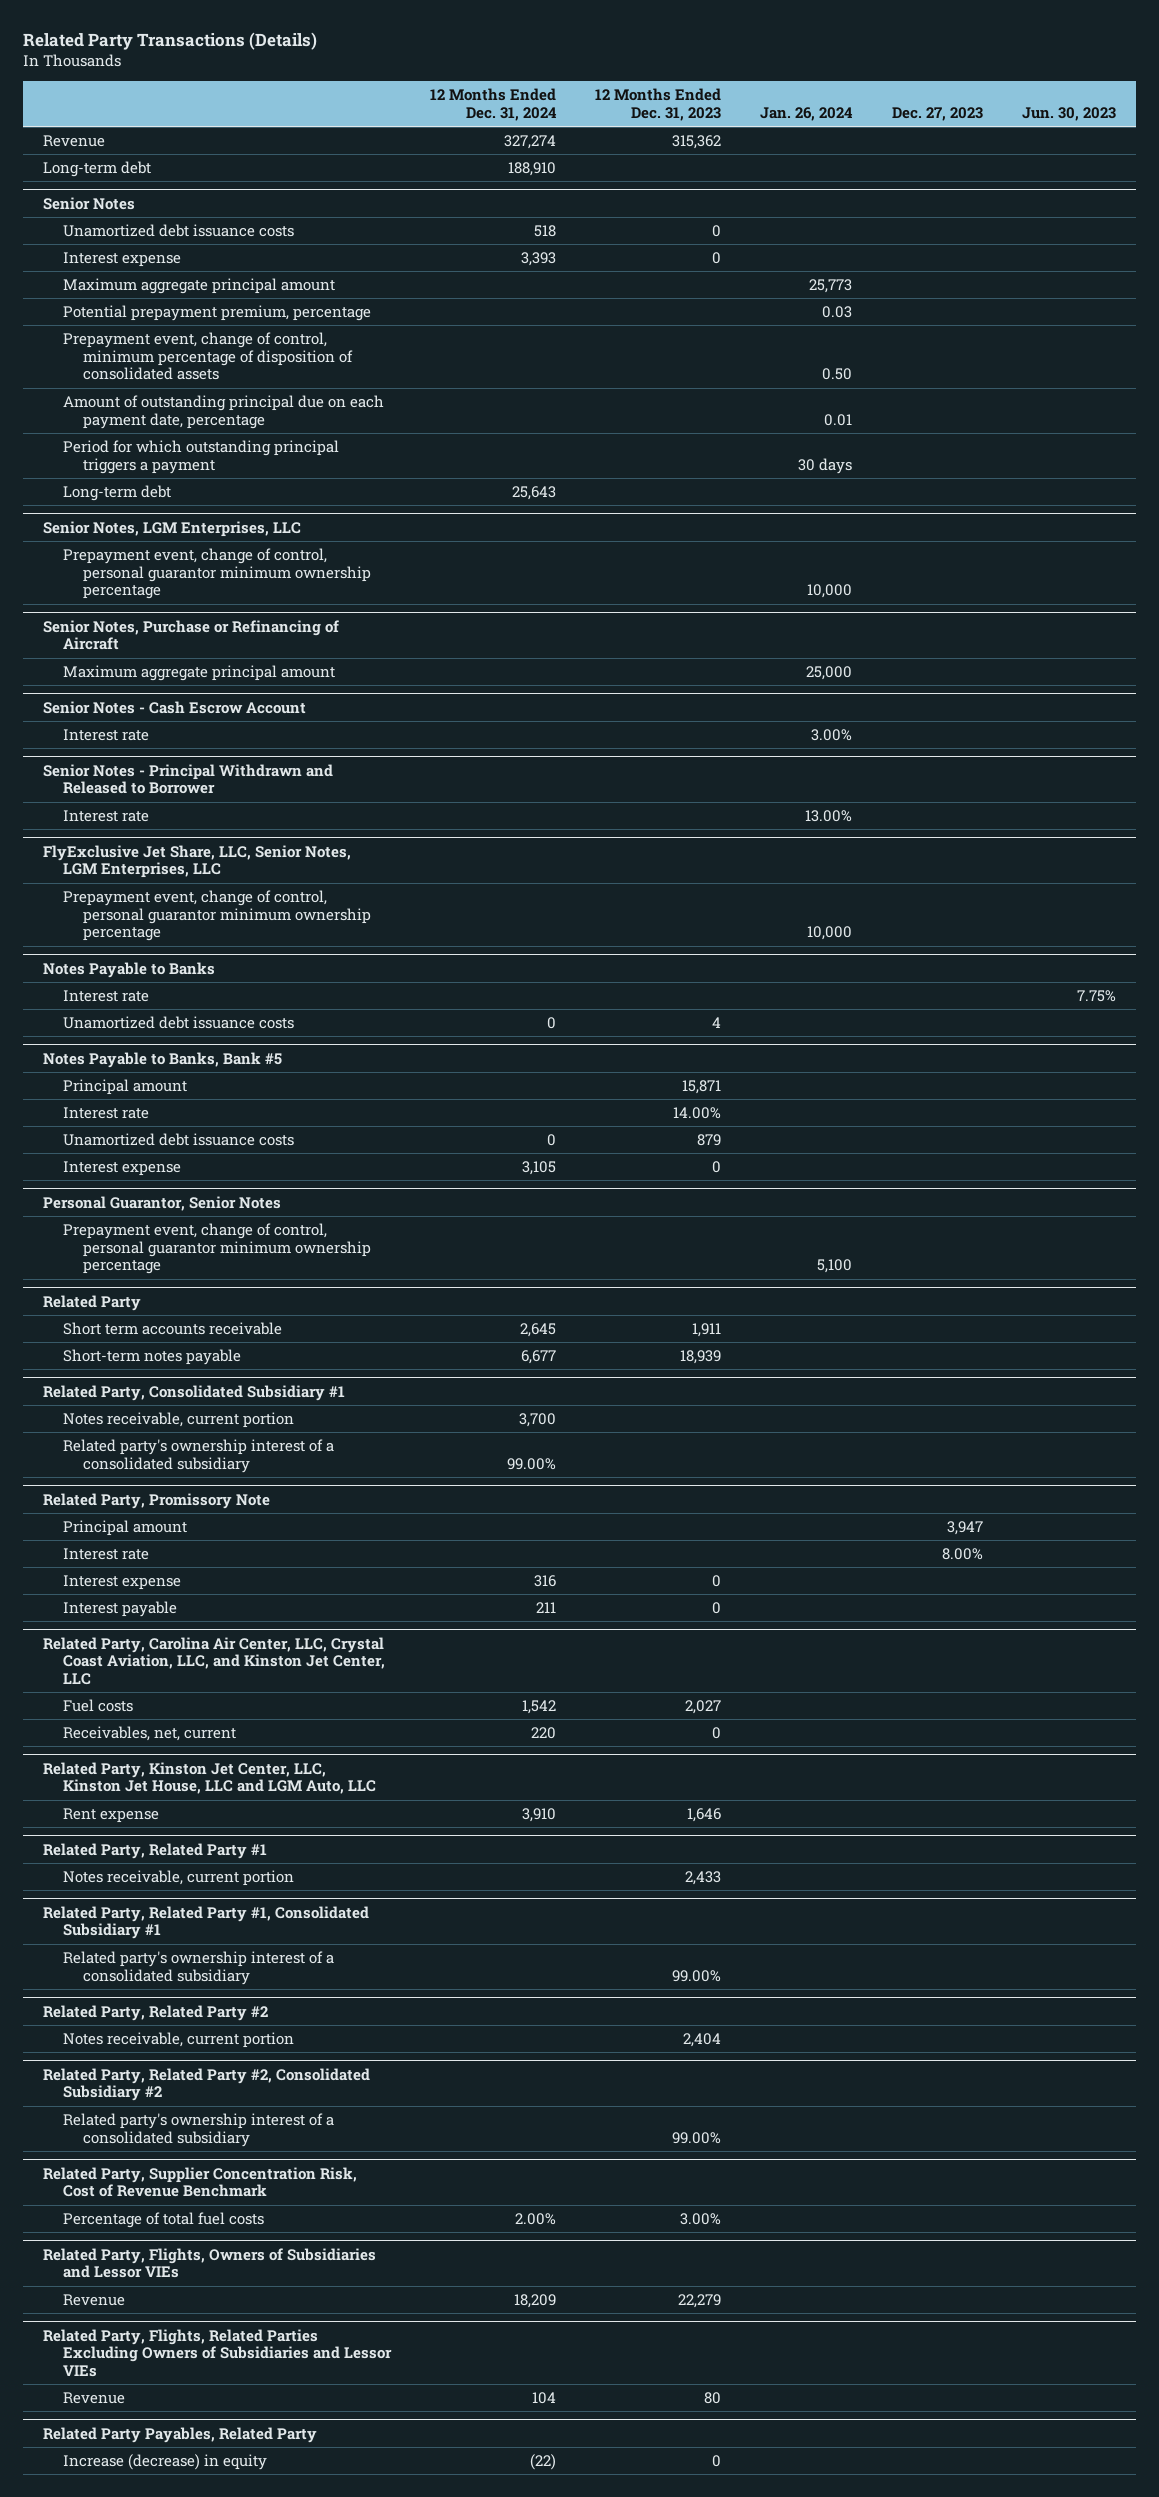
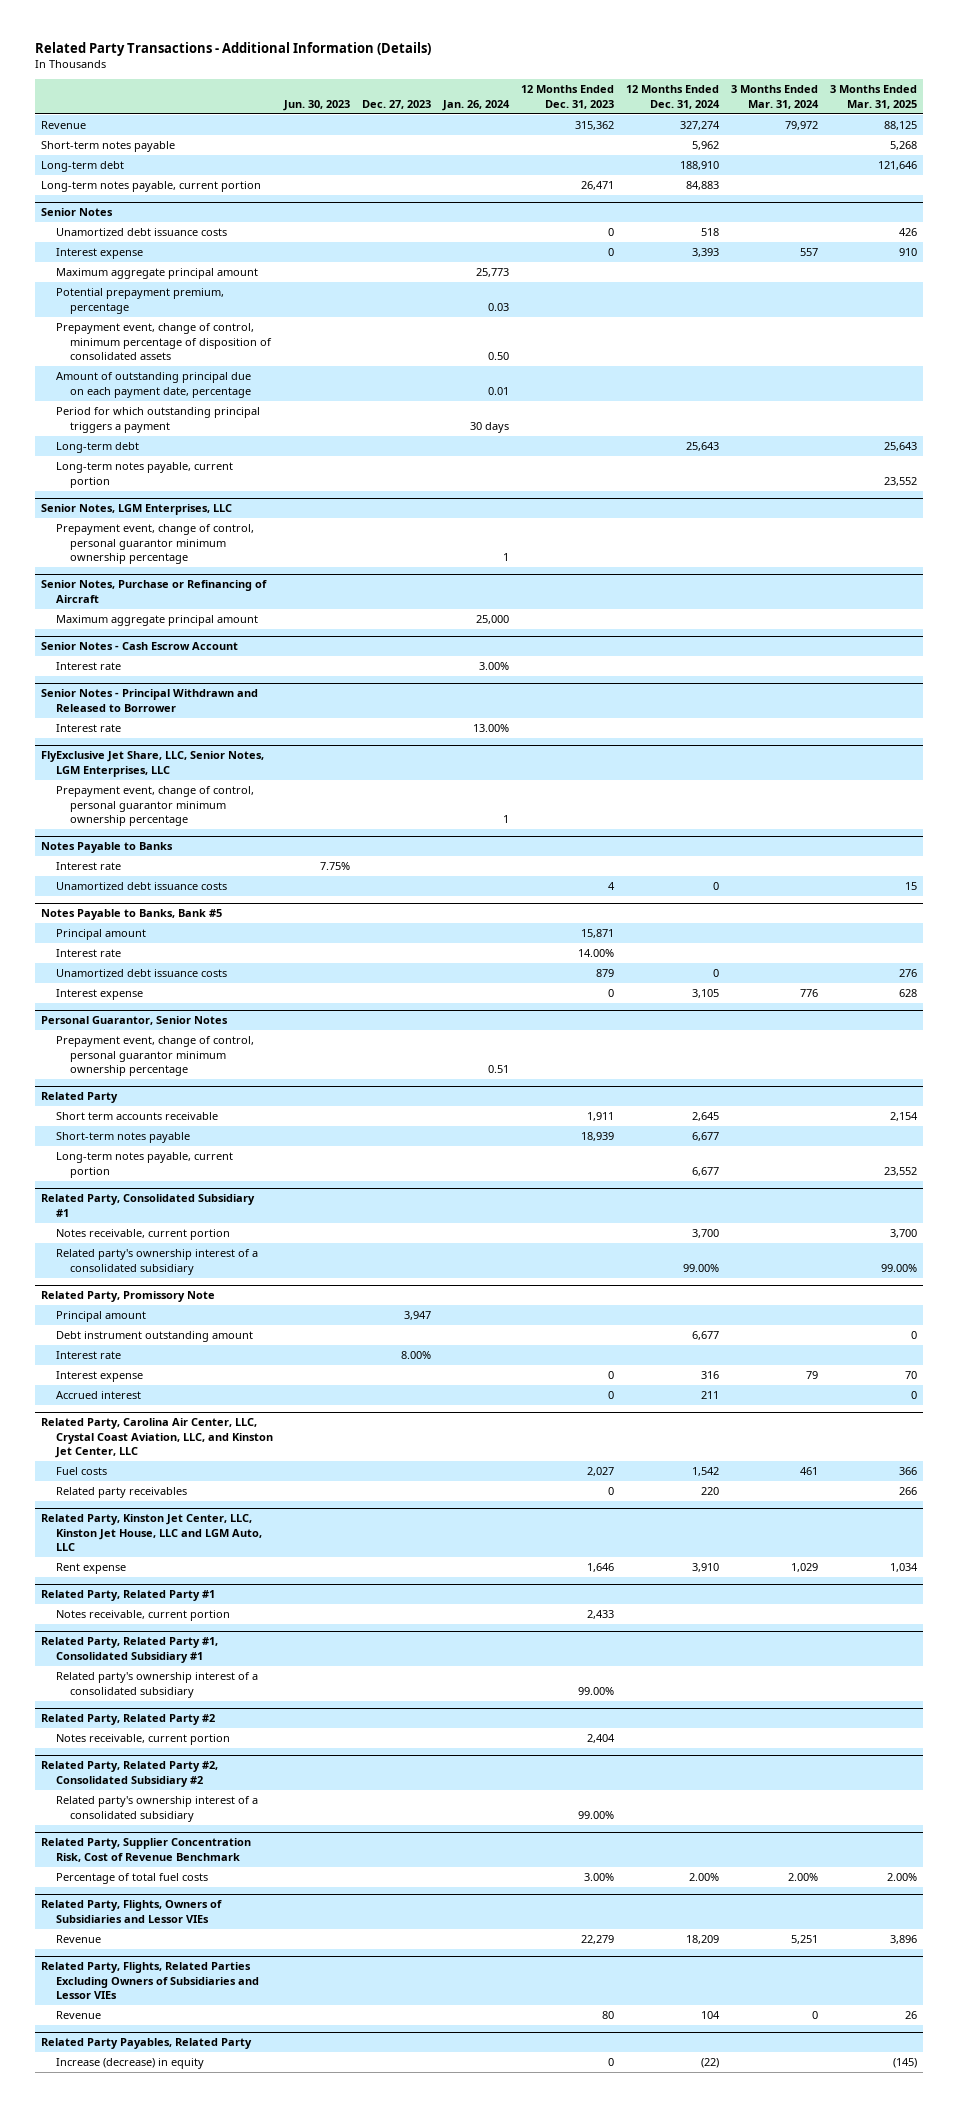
- Related Party Transactions (Details)
+ Related Party Transactions - Additional Information (Details)
- | 12 Months Ended Dec. 31, 2024 | 12 Months Ended Dec. 31, 2023 | Jan. 26, 2024 | Dec. 27, 2023 | Jun. 30, 2023
+ | Jun. 30, 2023 | Dec. 27, 2023 | Jan. 26, 2024 | 12 Months Ended Dec. 31, 2023 | 12 Months Ended Dec. 31, 2024 | 3 Months Ended Mar. 31, 2024 | 3 Months Ended Mar. 31, 2025
+ Short-term notes payable | | | | | 5,962 | | 5,268
+ Long-term notes payable, current portion | | | | 26,471 | 84,883 | |
@ Senior Notes
+ Long-term notes payable, current portion | | | | | | | 23,552
@ Senior Notes, LGM Enterprises, LLC
- Prepayment event, change of control, personal guarantor minimum ownership percentage | | | 10,000 | |
+ Prepayment event, change of control, personal guarantor minimum ownership percentage | | | 1 | | | |
@ FlyExclusive Jet Share, LLC, Senior Notes, LGM Enterprises, LLC
- Prepayment event, change of control, personal guarantor minimum ownership percentage | | | 10,000 | |
+ Prepayment event, change of control, personal guarantor minimum ownership percentage | | | 1 | | | |
@ Personal Guarantor, Senior Notes
- Prepayment event, change of control, personal guarantor minimum ownership percentage | | | 5,100 | |
+ Prepayment event, change of control, personal guarantor minimum ownership percentage | | | 0.51 | | | |
@ Related Party
+ Long-term notes payable, current portion | | | | | 6,677 | | 23,552
@ Related Party, Promissory Note
+ Debt instrument outstanding amount | | | | | 6,677 | | 0
- Interest payable | 211 | 0 | | |
+ Accrued interest | | | | 0 | 211 | | 0
@ Related Party, Carolina Air Center, LLC, Crystal Coast Aviation, LLC, and Kinston Jet Center, LLC
- Receivables, net, current | 220 | 0 | | |
+ Related party receivables | | | | 0 | 220 | | 266

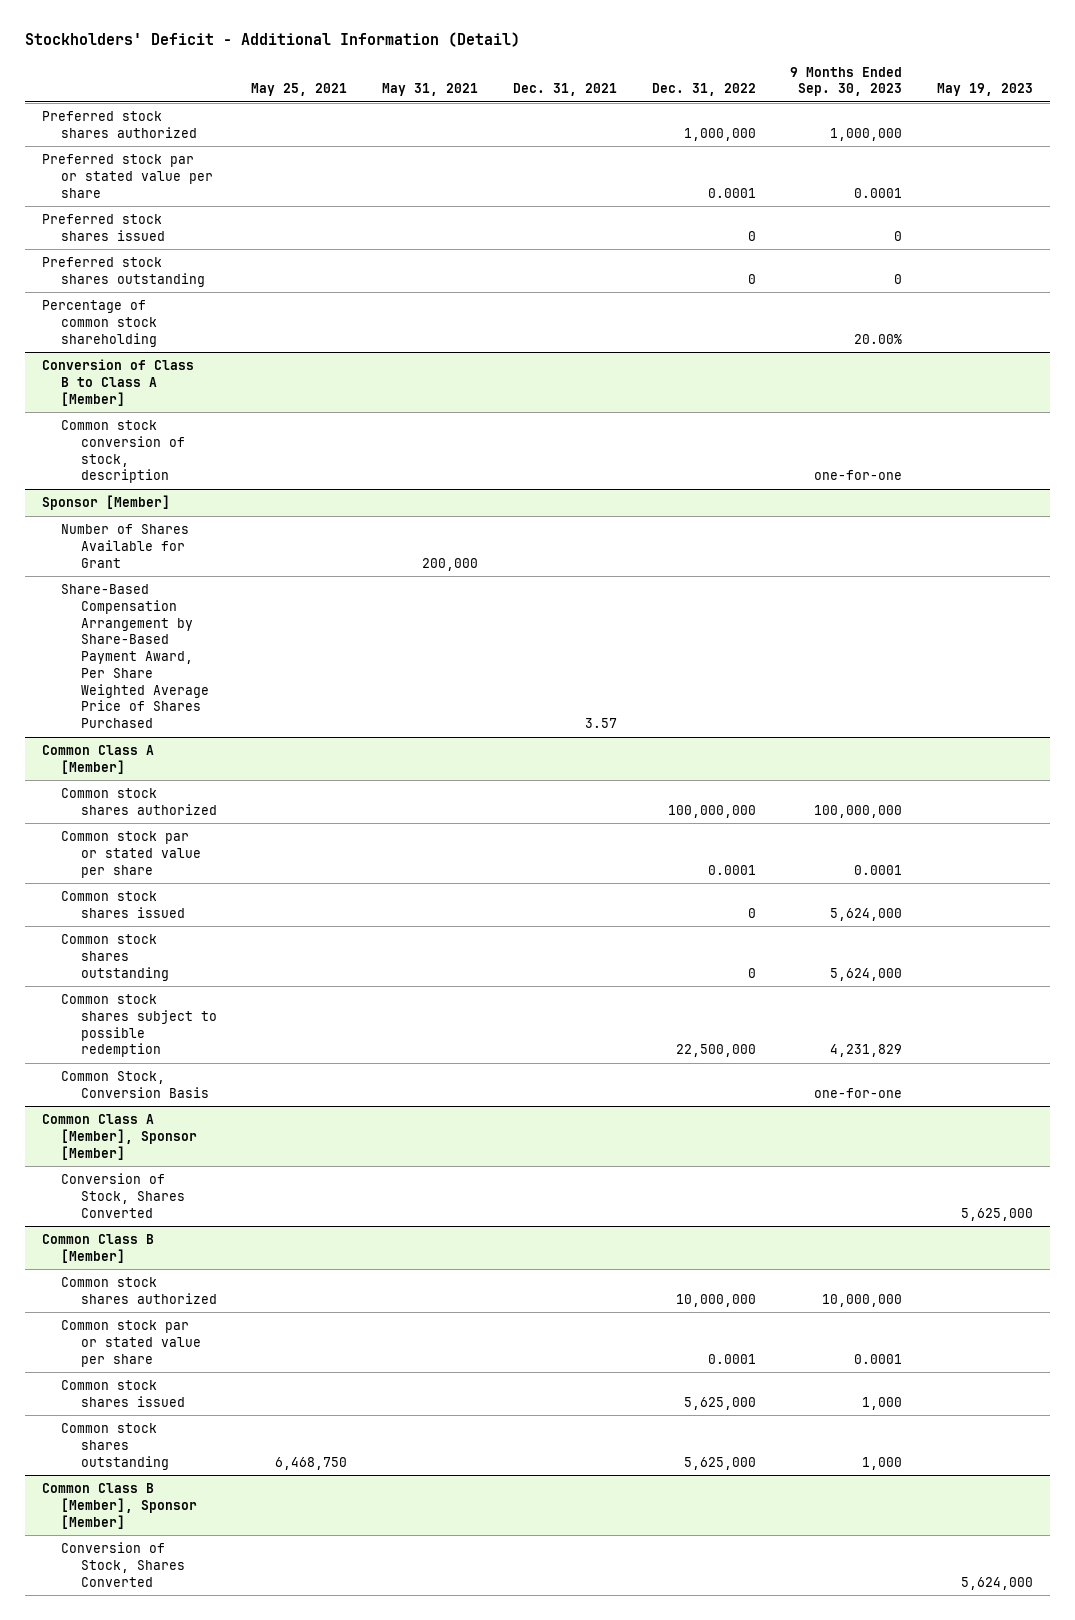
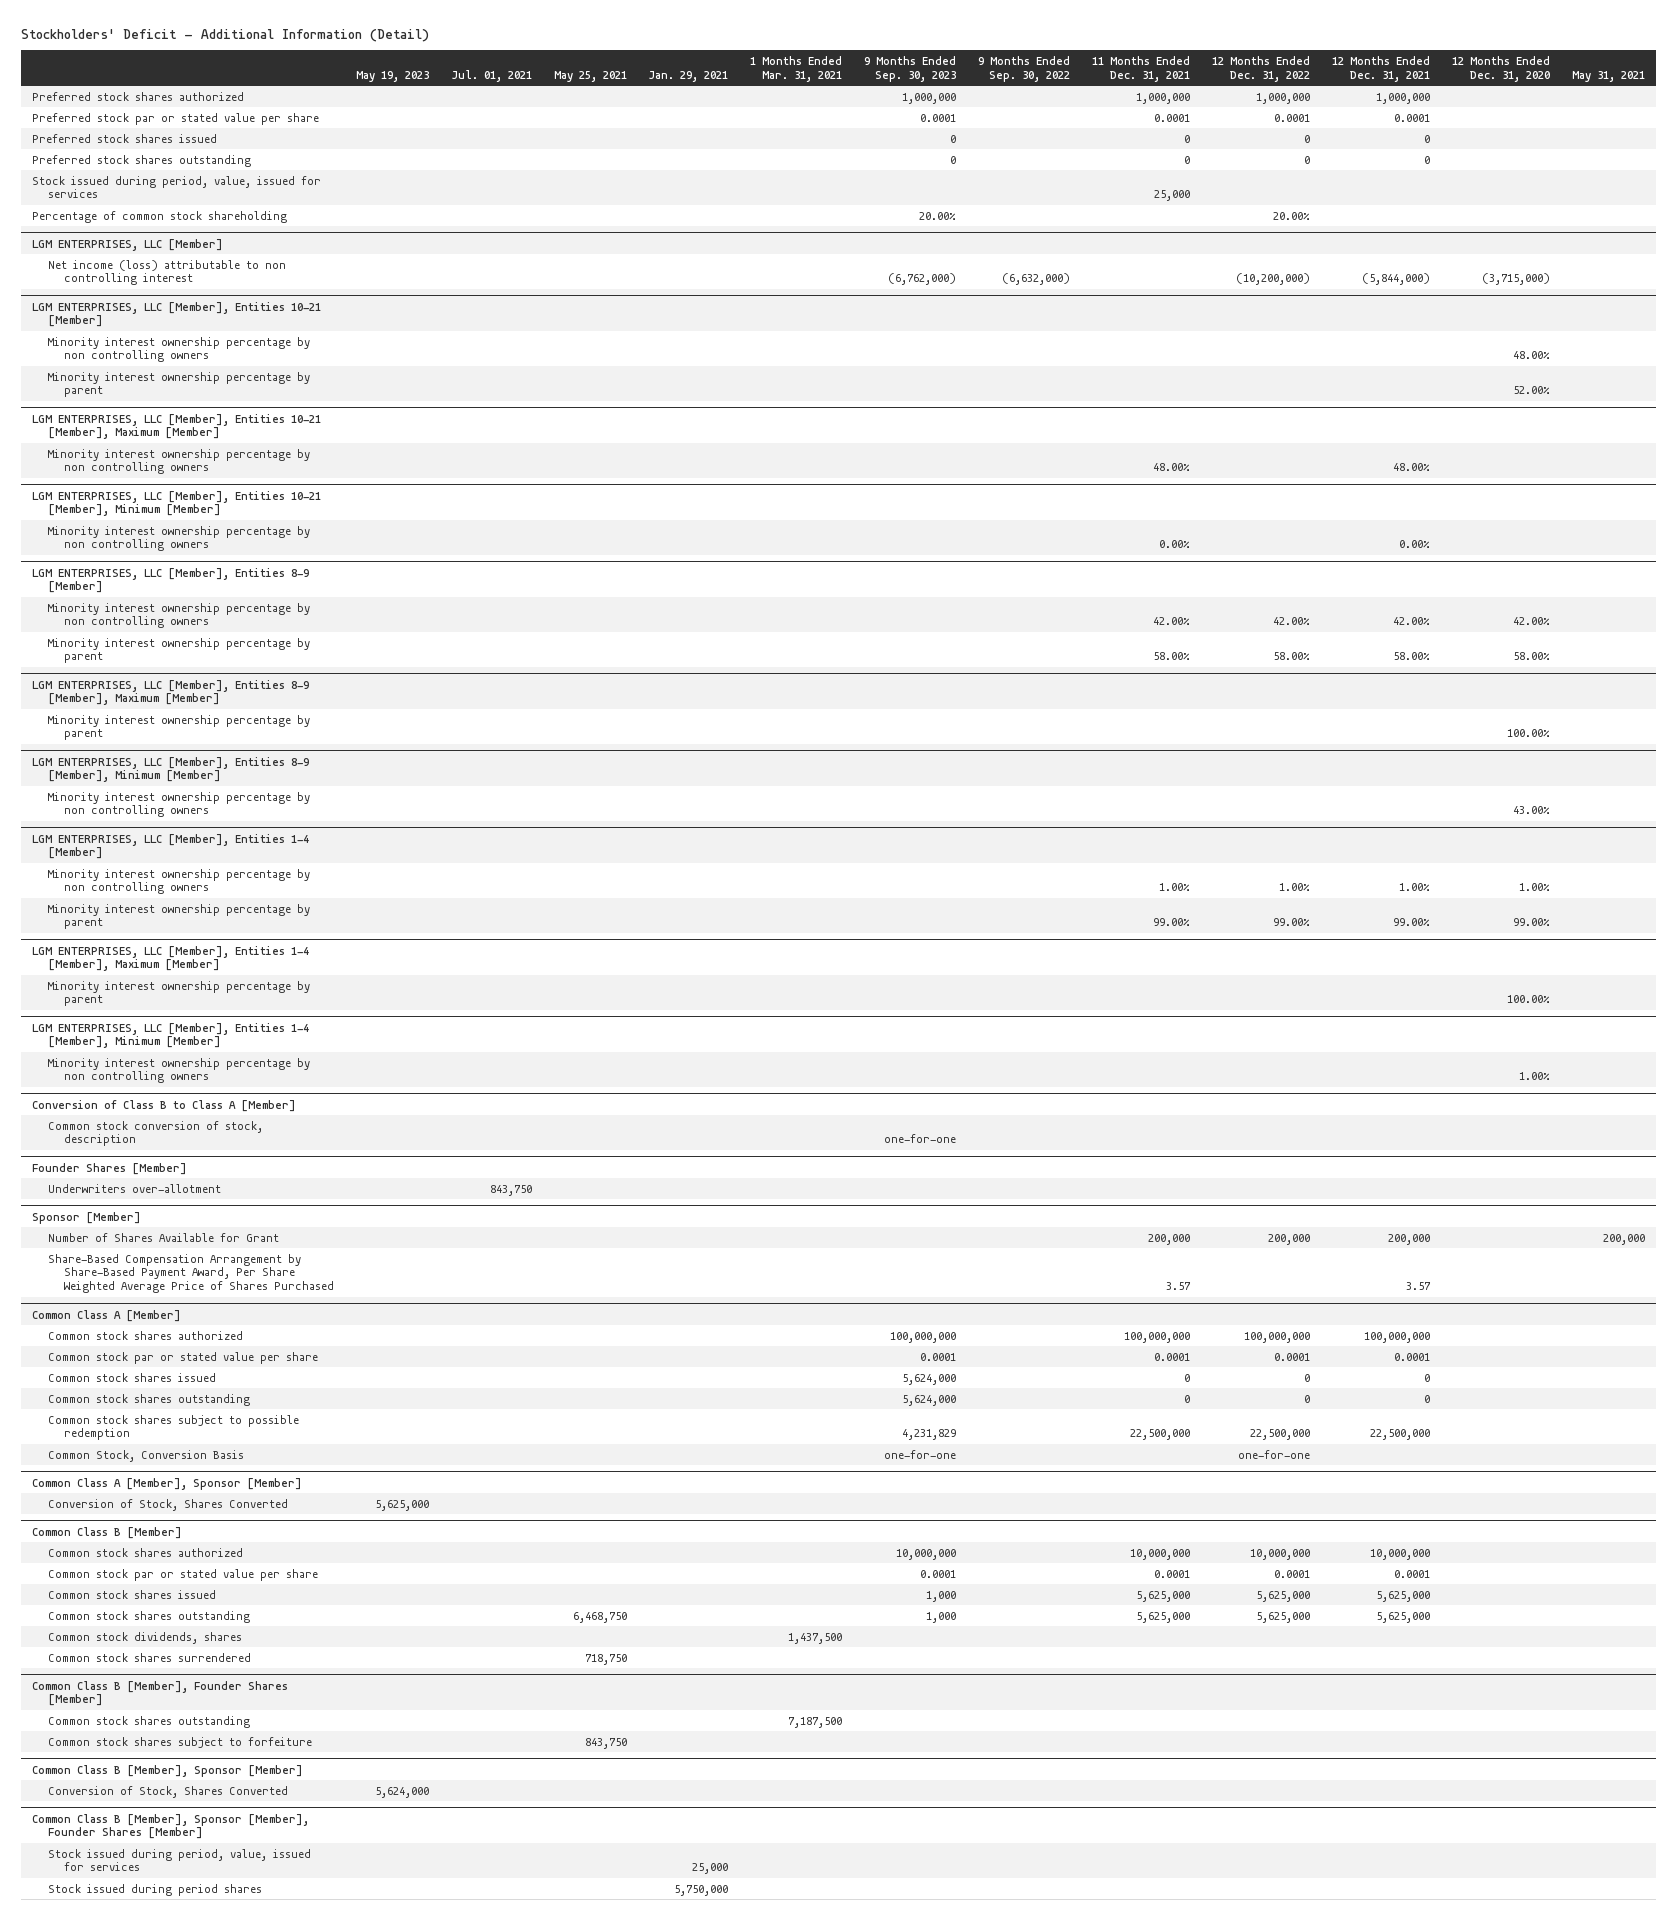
- | May 25, 2021 | May 31, 2021 | Dec. 31, 2021 | Dec. 31, 2022 | 9 Months Ended Sep. 30, 2023 | May 19, 2023
+ | May 19, 2023 | Jul. 01, 2021 | May 25, 2021 | Jan. 29, 2021 | 1 Months Ended Mar. 31, 2021 | 9 Months Ended Sep. 30, 2023 | 9 Months Ended Sep. 30, 2022 | 11 Months Ended Dec. 31, 2021 | 12 Months Ended Dec. 31, 2022 | 12 Months Ended Dec. 31, 2021 | 12 Months Ended Dec. 31, 2020 | May 31, 2021
+ Stock issued during period, value, issued for services | | | | | | | | 25,000 | | | |
+ LGM ENTERPRISES, LLC [Member]
+ Net income (loss) attributable to non controlling interest | | | | | | (6,762,000) | (6,632,000) | | (10,200,000) | (5,844,000) | (3,715,000) |
+ LGM ENTERPRISES, LLC [Member], Entities 10-21 [Member]
+ Minority interest ownership percentage by non controlling owners | | | | | | | | | | | 48.00% |
+ Minority interest ownership percentage by parent | | | | | | | | | | | 52.00% |
+ LGM ENTERPRISES, LLC [Member], Entities 10-21 [Member], Maximum [Member]
+ Minority interest ownership percentage by non controlling owners | | | | | | | | 48.00% | | 48.00% | |
+ LGM ENTERPRISES, LLC [Member], Entities 10-21 [Member], Minimum [Member]
+ Minority interest ownership percentage by non controlling owners | | | | | | | | 0.00% | | 0.00% | |
+ LGM ENTERPRISES, LLC [Member], Entities 8-9 [Member]
+ Minority interest ownership percentage by non controlling owners | | | | | | | | 42.00% | 42.00% | 42.00% | 42.00% |
+ Minority interest ownership percentage by parent | | | | | | | | 58.00% | 58.00% | 58.00% | 58.00% |
+ LGM ENTERPRISES, LLC [Member], Entities 8-9 [Member], Maximum [Member]
+ Minority interest ownership percentage by parent | | | | | | | | | | | 100.00% |
+ LGM ENTERPRISES, LLC [Member], Entities 8-9 [Member], Minimum [Member]
+ Minority interest ownership percentage by non controlling owners | | | | | | | | | | | 43.00% |
+ LGM ENTERPRISES, LLC [Member], Entities 1-4 [Member]
+ Minority interest ownership percentage by non controlling owners | | | | | | | | 1.00% | 1.00% | 1.00% | 1.00% |
+ Minority interest ownership percentage by parent | | | | | | | | 99.00% | 99.00% | 99.00% | 99.00% |
+ LGM ENTERPRISES, LLC [Member], Entities 1-4 [Member], Maximum [Member]
+ Minority interest ownership percentage by parent | | | | | | | | | | | 100.00% |
+ LGM ENTERPRISES, LLC [Member], Entities 1-4 [Member], Minimum [Member]
+ Minority interest ownership percentage by non controlling owners | | | | | | | | | | | 1.00% |
+ Founder Shares [Member]
+ Underwriters over-allotment | | 843,750 | | | | | | | | | |
@ Common Class B [Member]
+ Common stock dividends, shares | | | | | 1,437,500 | | | | | | |
+ Common stock shares surrendered | | | 718,750 | | | | | | | | |
+ Common Class B [Member], Founder Shares [Member]
+ Common stock shares outstanding | | | | | 7,187,500 | | | | | | |
+ Common stock shares subject to forfeiture | | | 843,750 | | | | | | | | |
+ Common Class B [Member], Sponsor [Member], Founder Shares [Member]
+ Stock issued during period, value, issued for services | | | | 25,000 | | | | | | | |
+ Stock issued during period shares | | | | 5,750,000 | | | | | | | |

